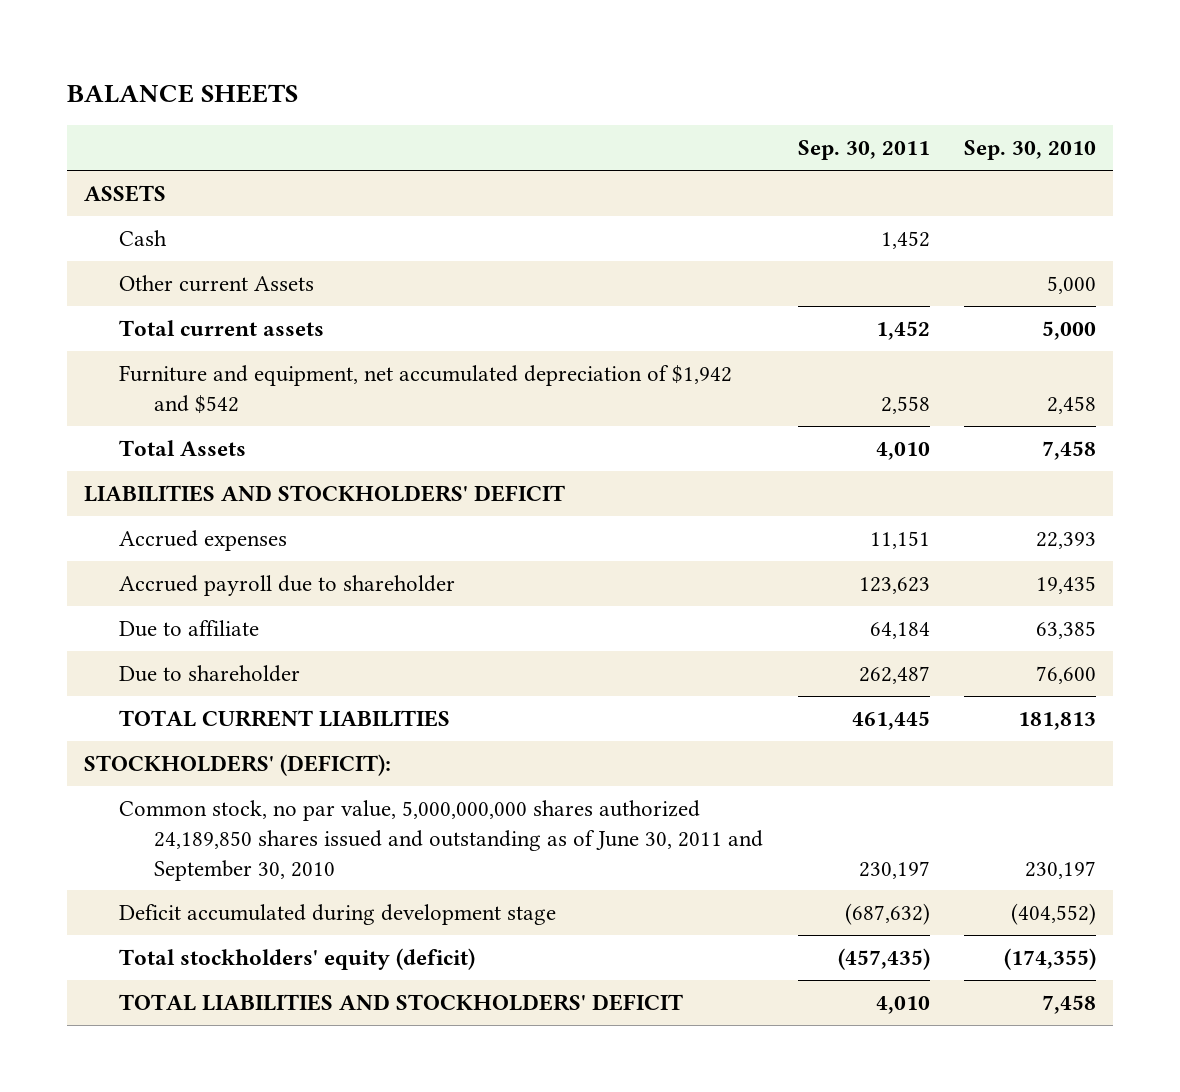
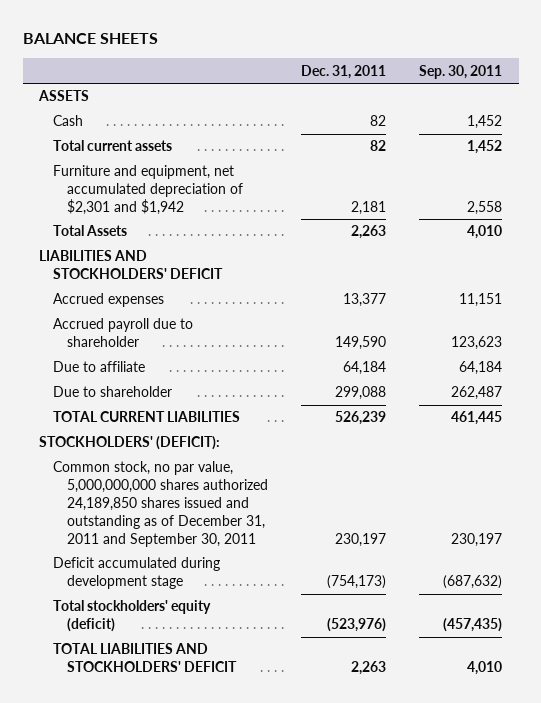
- | Sep. 30, 2011 | Sep. 30, 2010
+ | Dec. 31, 2011 | Sep. 30, 2011
- Other current Assets | | 5,000
- Furniture and equipment, net accumulated depreciation of $1,942 and $542 | 2,558 | 2,458
+ Furniture and equipment, net accumulated depreciation of $2,301 and $1,942 | 2,181 | 2,558
- Common stock, no par value, 5,000,000,000 shares authorized 24,189,850 shares issued and outstanding as of June 30, 2011 and September 30, 2010 | 230,197 | 230,197
+ Common stock, no par value, 5,000,000,000 shares authorized 24,189,850 shares issued and outstanding as of December 31, 2011 and September 30, 2011 | 230,197 | 230,197

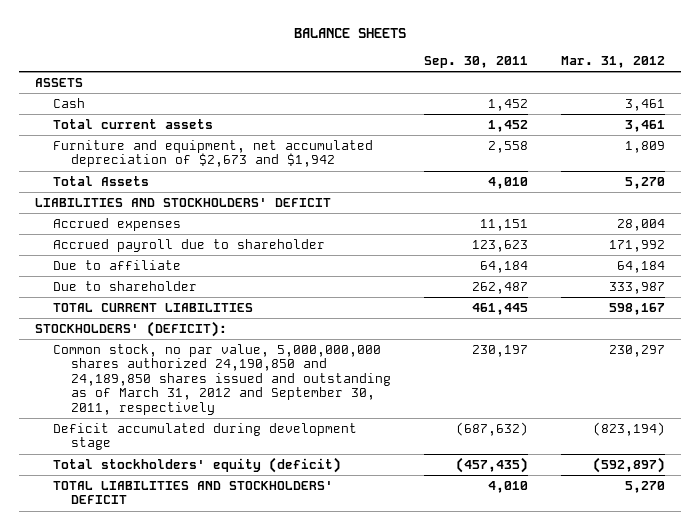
- | Dec. 31, 2011 | Sep. 30, 2011
+ | Sep. 30, 2011 | Mar. 31, 2012
- Furniture and equipment, net accumulated depreciation of $2,301 and $1,942 | 2,181 | 2,558
+ Furniture and equipment, net accumulated depreciation of $2,673 and $1,942 | 2,558 | 1,809
- Common stock, no par value, 5,000,000,000 shares authorized 24,189,850 shares issued and outstanding as of December 31, 2011 and September 30, 2011 | 230,197 | 230,197
+ Common stock, no par value, 5,000,000,000 shares authorized 24,190,850 and 24,189,850 shares issued and outstanding as of March 31, 2012 and September 30, 2011, respectively | 230,197 | 230,297

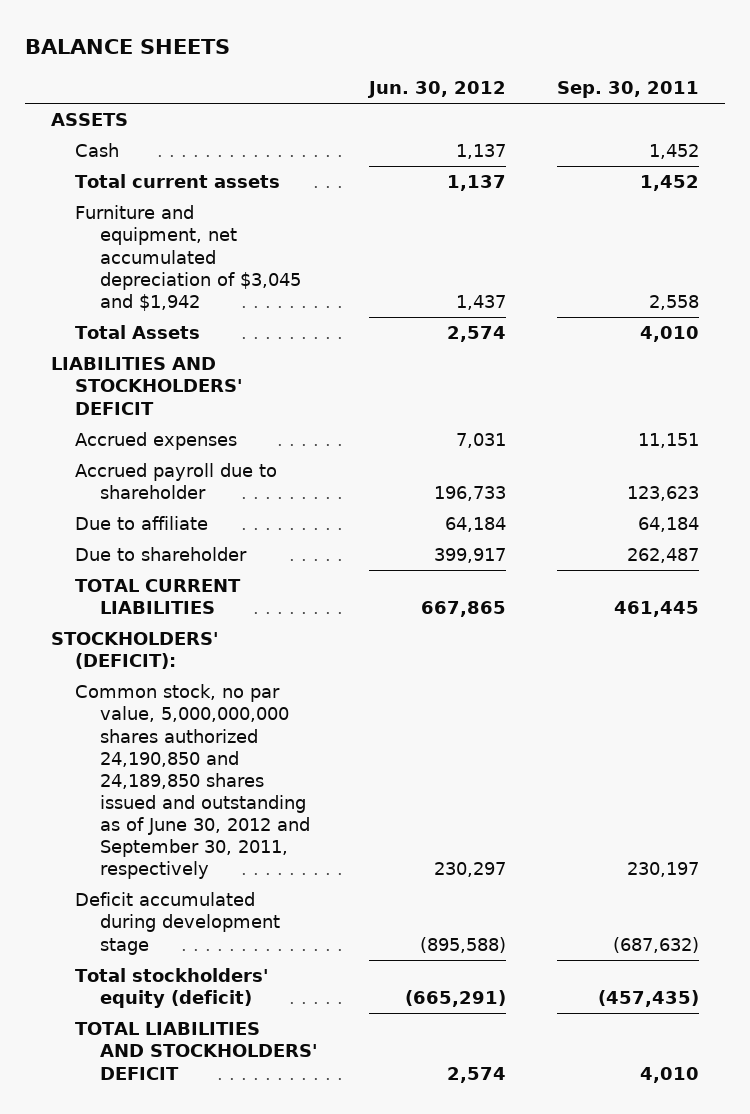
- | Sep. 30, 2011 | Mar. 31, 2012
+ | Jun. 30, 2012 | Sep. 30, 2011
- Furniture and equipment, net accumulated depreciation of $2,673 and $1,942 | 2,558 | 1,809
+ Furniture and equipment, net accumulated depreciation of $3,045 and $1,942 | 1,437 | 2,558
- Common stock, no par value, 5,000,000,000 shares authorized 24,190,850 and 24,189,850 shares issued and outstanding as of March 31, 2012 and September 30, 2011, respectively | 230,197 | 230,297
+ Common stock, no par value, 5,000,000,000 shares authorized 24,190,850 and 24,189,850 shares issued and outstanding as of June 30, 2012 and September 30, 2011, respectively | 230,297 | 230,197

